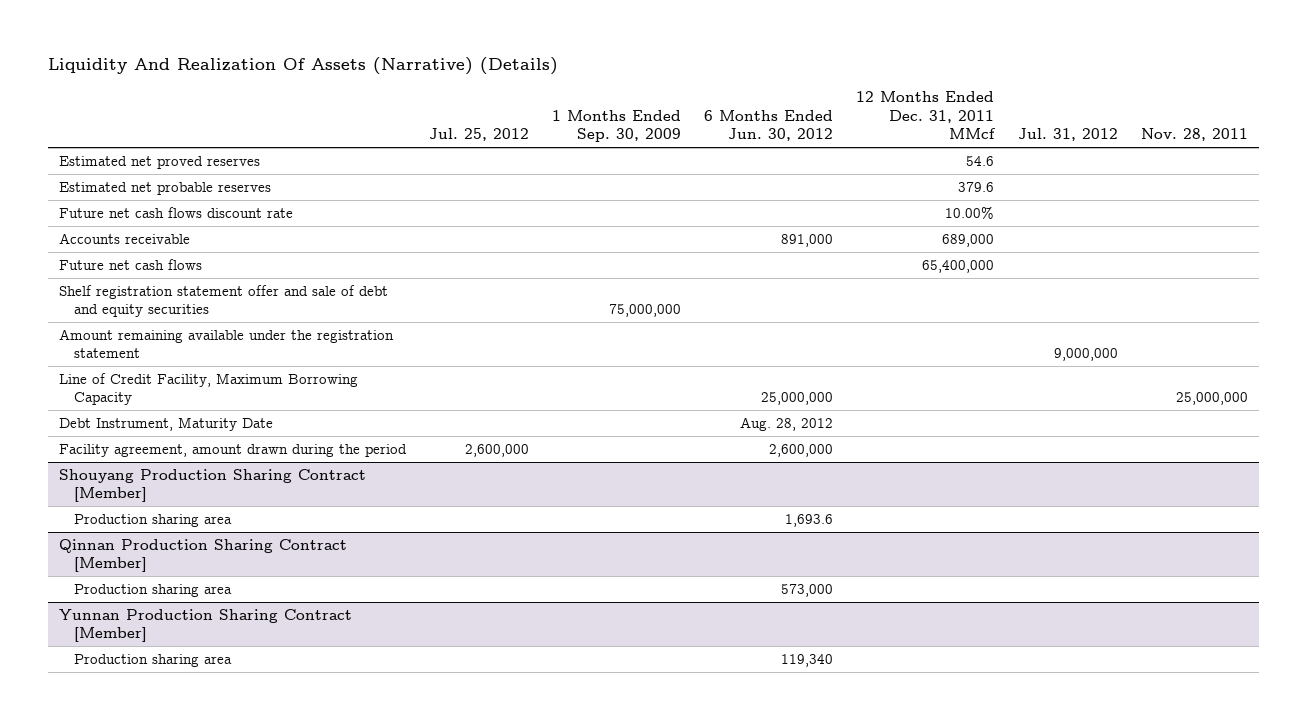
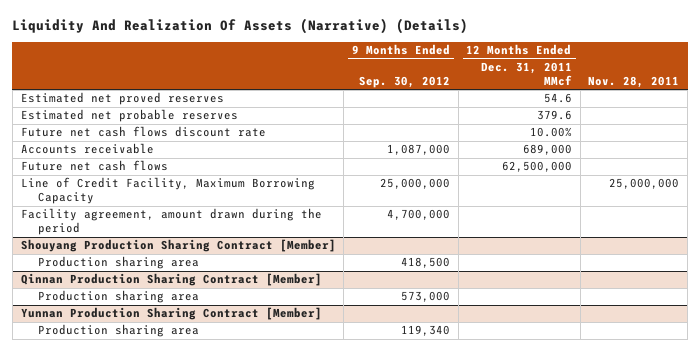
- | Jul. 25, 2012 | 1 Months Ended Sep. 30, 2009 | 6 Months Ended Jun. 30, 2012 | 12 Months Ended Dec. 31, 2011 MMcf | Jul. 31, 2012 | Nov. 28, 2011
+ | 9 Months Ended Sep. 30, 2012 | 12 Months Ended Dec. 31, 2011 MMcf | Nov. 28, 2011
- Future net cash flows | | | | 65,400,000 | |
- Shelf registration statement offer and sale of debt and equity securities | | 75,000,000 | | | |
- Amount remaining available under the registration statement | | | | | 9,000,000 |
+ Future net cash flows | | 62,500,000 |
- Debt Instrument, Maturity Date | | | Aug. 28, 2012 | | |

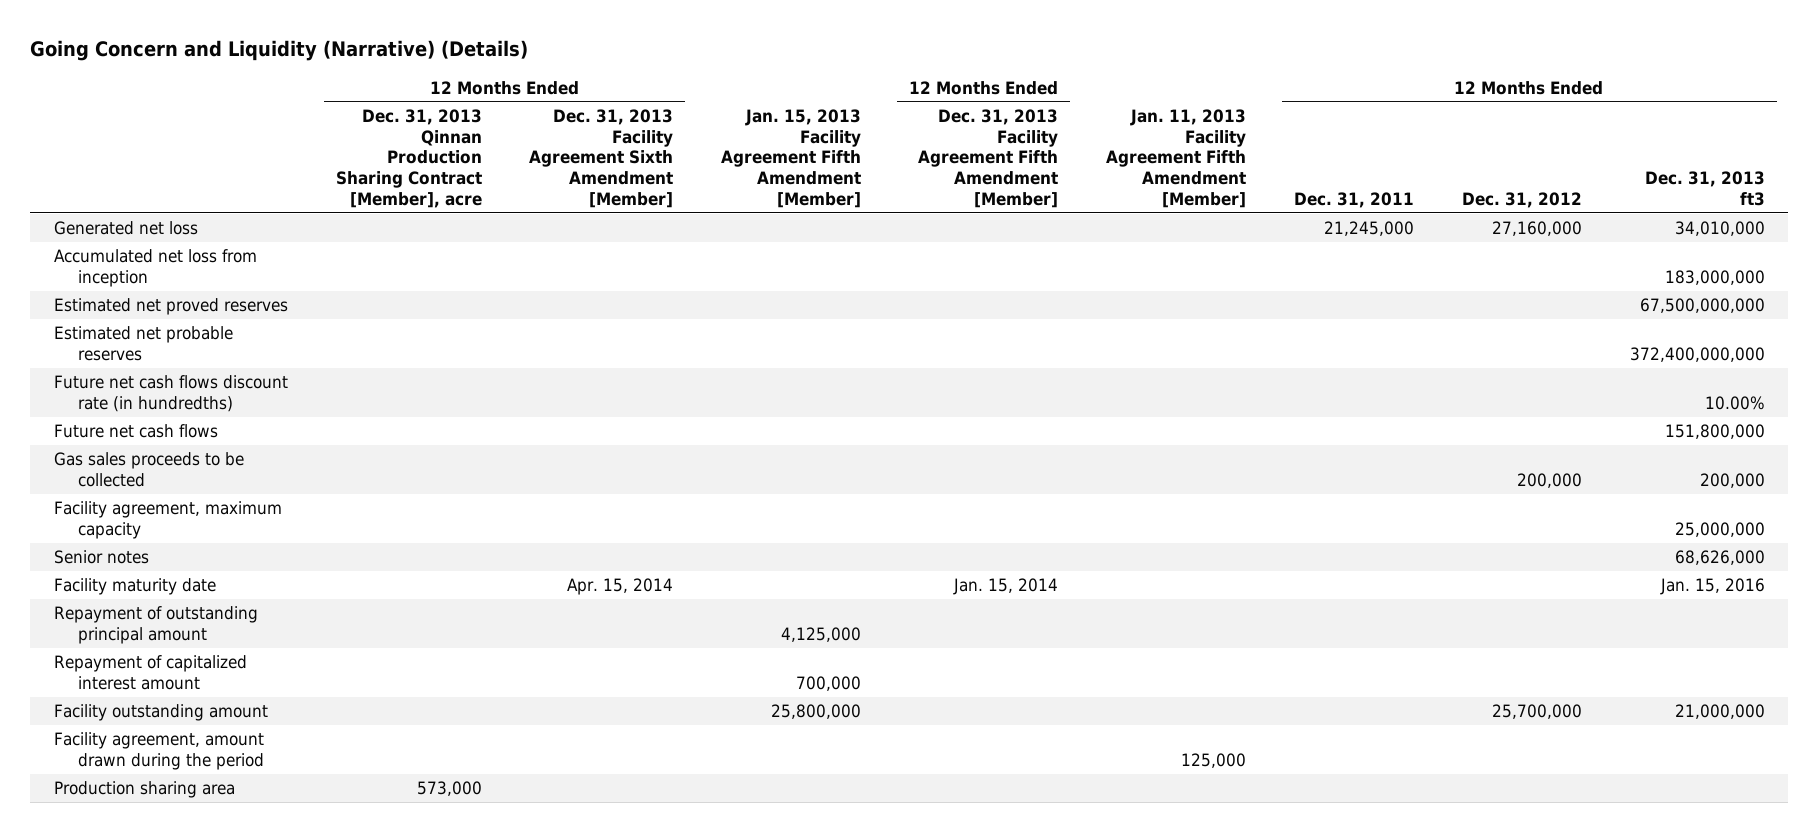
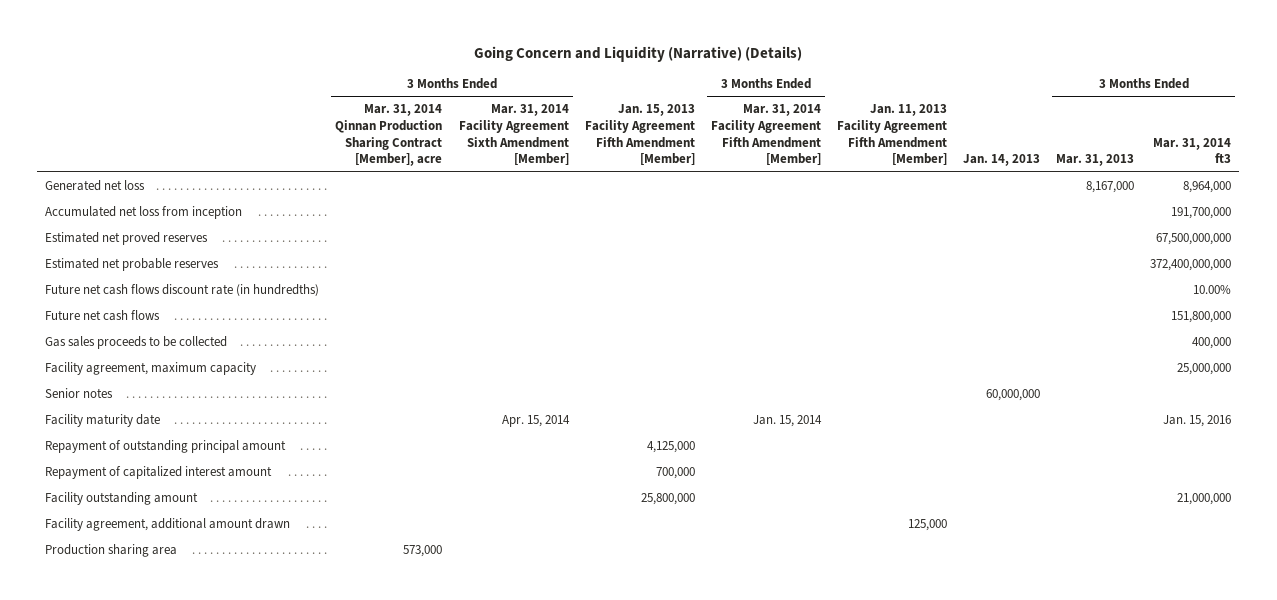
- | 12 Months Ended Dec. 31, 2013 Qinnan Production Sharing Contract [Member], acre | 12 Months Ended Dec. 31, 2013 Facility Agreement Sixth Amendment [Member] | Jan. 15, 2013 Facility Agreement Fifth Amendment [Member] | 12 Months Ended Dec. 31, 2013 Facility Agreement Fifth Amendment [Member] | Jan. 11, 2013 Facility Agreement Fifth Amendment [Member] | 12 Months Ended Dec. 31, 2011 | 12 Months Ended Dec. 31, 2012 | 12 Months Ended Dec. 31, 2013 ft3
+ | 3 Months Ended Mar. 31, 2014 Qinnan Production Sharing Contract [Member], acre | 3 Months Ended Mar. 31, 2014 Facility Agreement Sixth Amendment [Member] | Jan. 15, 2013 Facility Agreement Fifth Amendment [Member] | 3 Months Ended Mar. 31, 2014 Facility Agreement Fifth Amendment [Member] | Jan. 11, 2013 Facility Agreement Fifth Amendment [Member] | Jan. 14, 2013 | 3 Months Ended Mar. 31, 2013 | 3 Months Ended Mar. 31, 2014 ft3
- Facility agreement, amount drawn during the period | | | | | 125,000 | | |
+ Facility agreement, additional amount drawn | | | | | 125,000 | | |

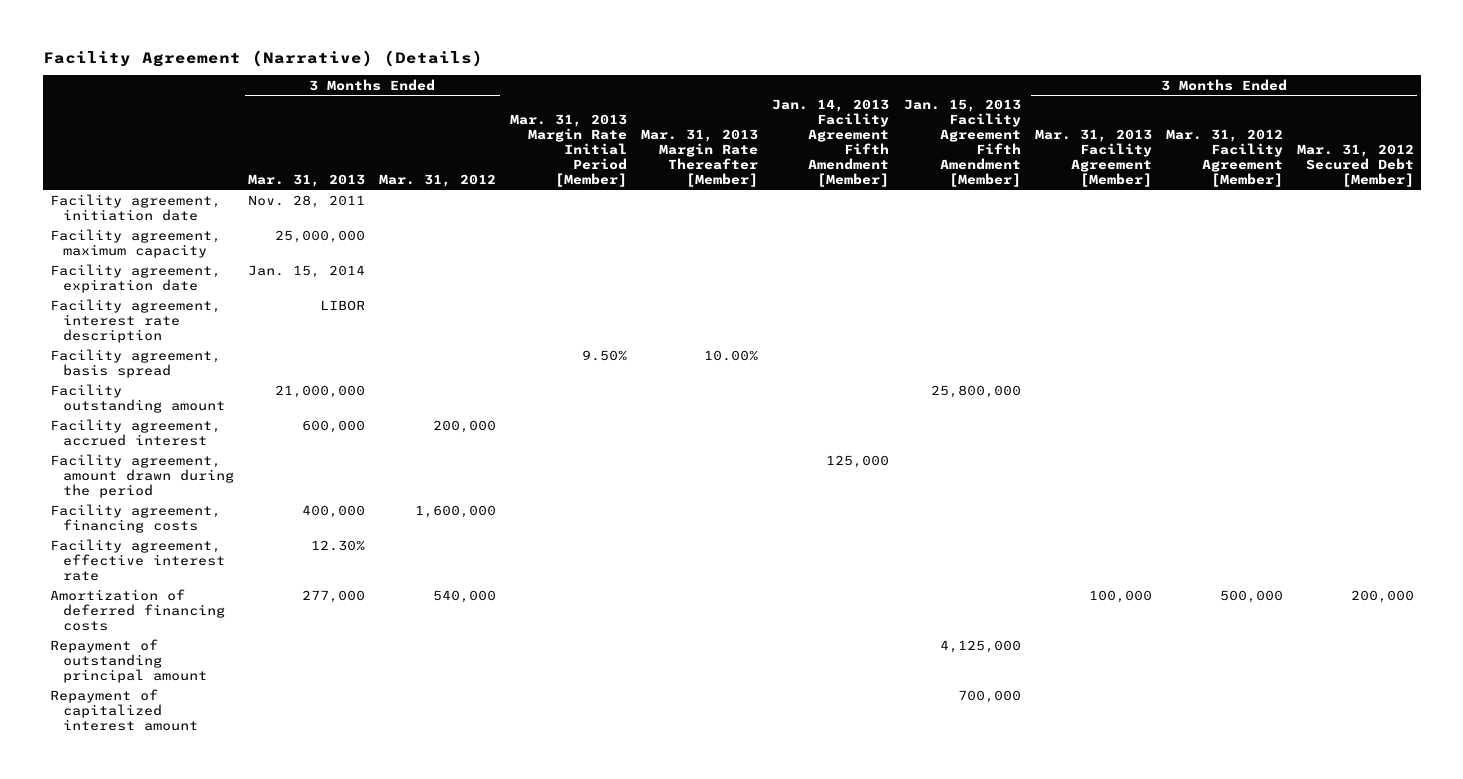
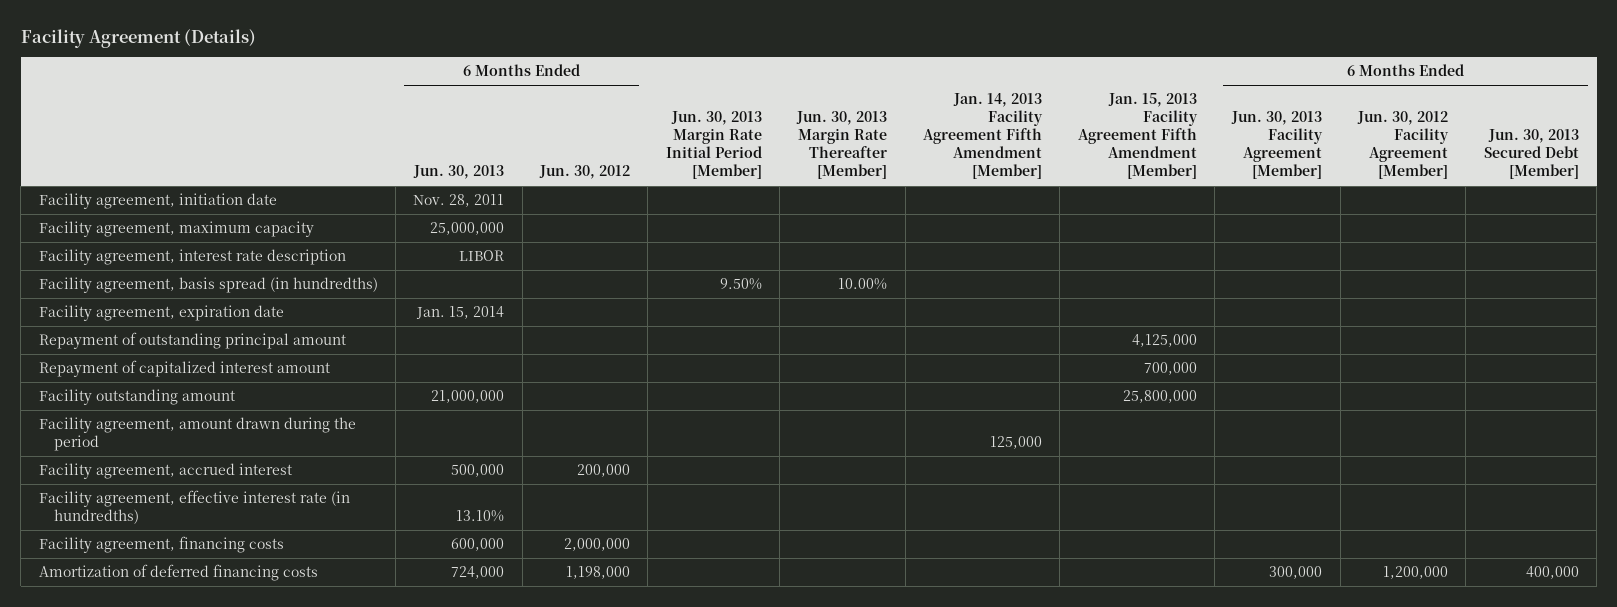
- Facility Agreement (Narrative) (Details)
+ Facility Agreement (Details)
- | 3 Months Ended Mar. 31, 2013 | 3 Months Ended Mar. 31, 2012 | Mar. 31, 2013 Margin Rate Initial Period [Member] | Mar. 31, 2013 Margin Rate Thereafter [Member] | Jan. 14, 2013 Facility Agreement Fifth Amendment [Member] | Jan. 15, 2013 Facility Agreement Fifth Amendment [Member] | 3 Months Ended Mar. 31, 2013 Facility Agreement [Member] | 3 Months Ended Mar. 31, 2012 Facility Agreement [Member] | 3 Months Ended Mar. 31, 2012 Secured Debt [Member]
+ | 6 Months Ended Jun. 30, 2013 | 6 Months Ended Jun. 30, 2012 | Jun. 30, 2013 Margin Rate Initial Period [Member] | Jun. 30, 2013 Margin Rate Thereafter [Member] | Jan. 14, 2013 Facility Agreement Fifth Amendment [Member] | Jan. 15, 2013 Facility Agreement Fifth Amendment [Member] | 6 Months Ended Jun. 30, 2013 Facility Agreement [Member] | 6 Months Ended Jun. 30, 2012 Facility Agreement [Member] | 6 Months Ended Jun. 30, 2013 Secured Debt [Member]
- Facility agreement, basis spread | | | 9.50% | 10.00% | | | | |
+ Facility agreement, basis spread (in hundredths) | | | 9.50% | 10.00% | | | | |
moved down: Facility agreement, expiration date | Jan. 15, 2014 | | | | | | | |
moved up: Repayment of outstanding principal amount | | | | | | 4,125,000 | | |
moved up: Repayment of capitalized interest amount | | | | | | 700,000 | | |
moved down: Facility agreement, accrued interest | 500,000 | 200,000 | | | | | | |
+ Facility agreement, effective interest rate (in hundredths) | 13.10% | | | | | | | |
- Facility agreement, effective interest rate | 12.30% | | | | | | | |

